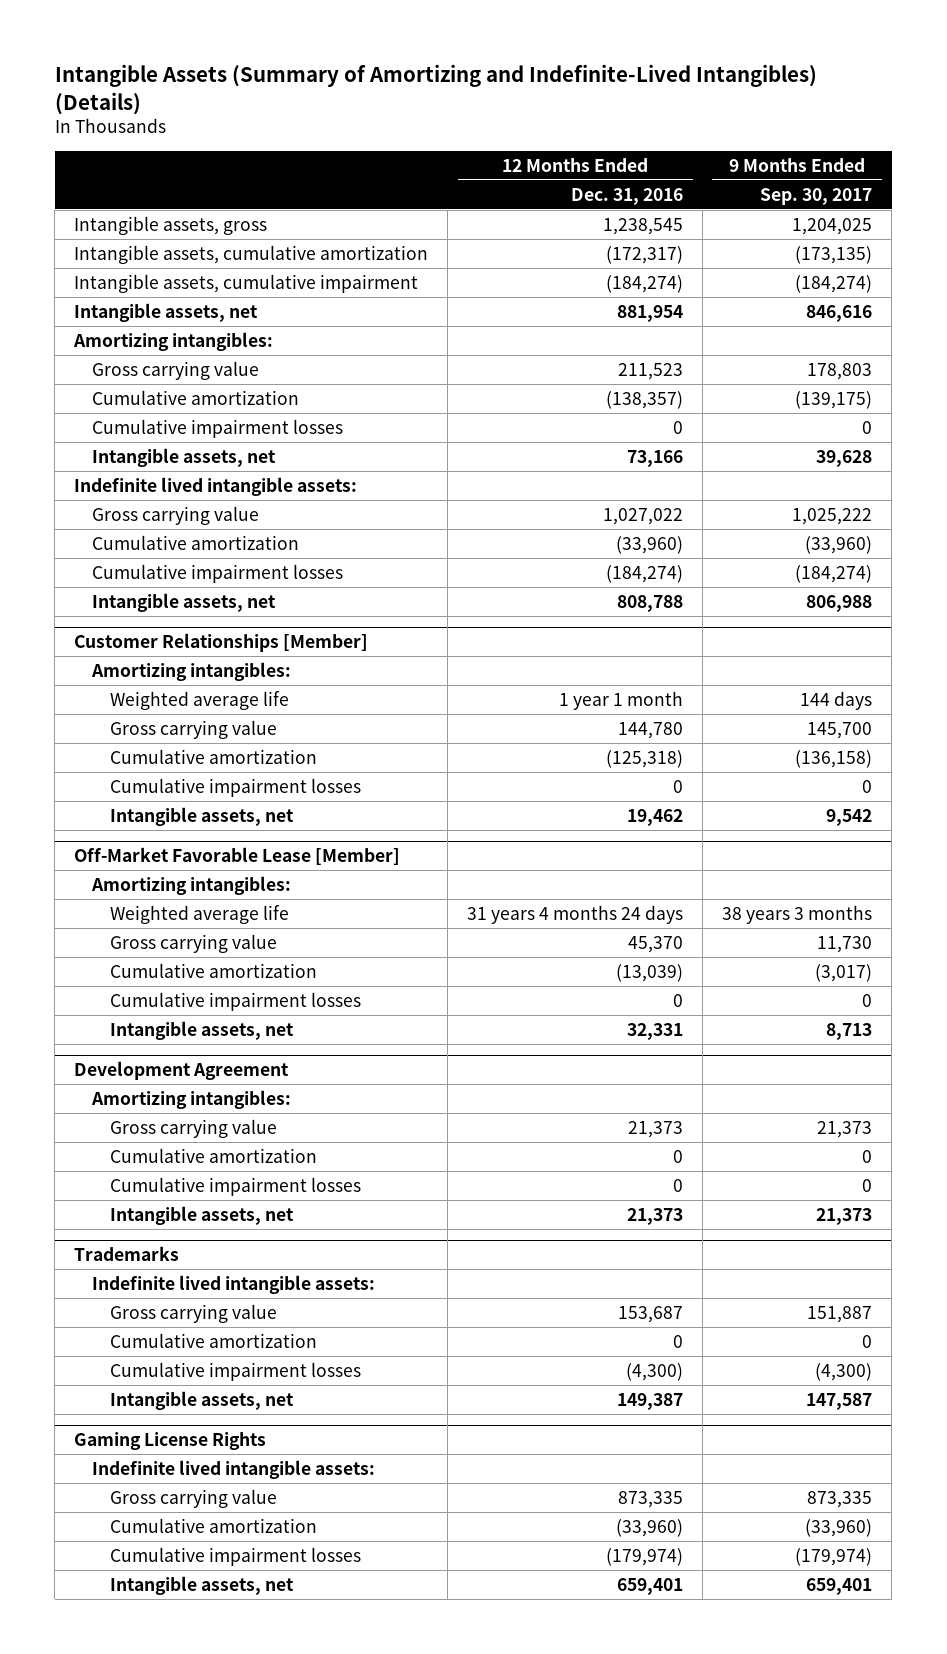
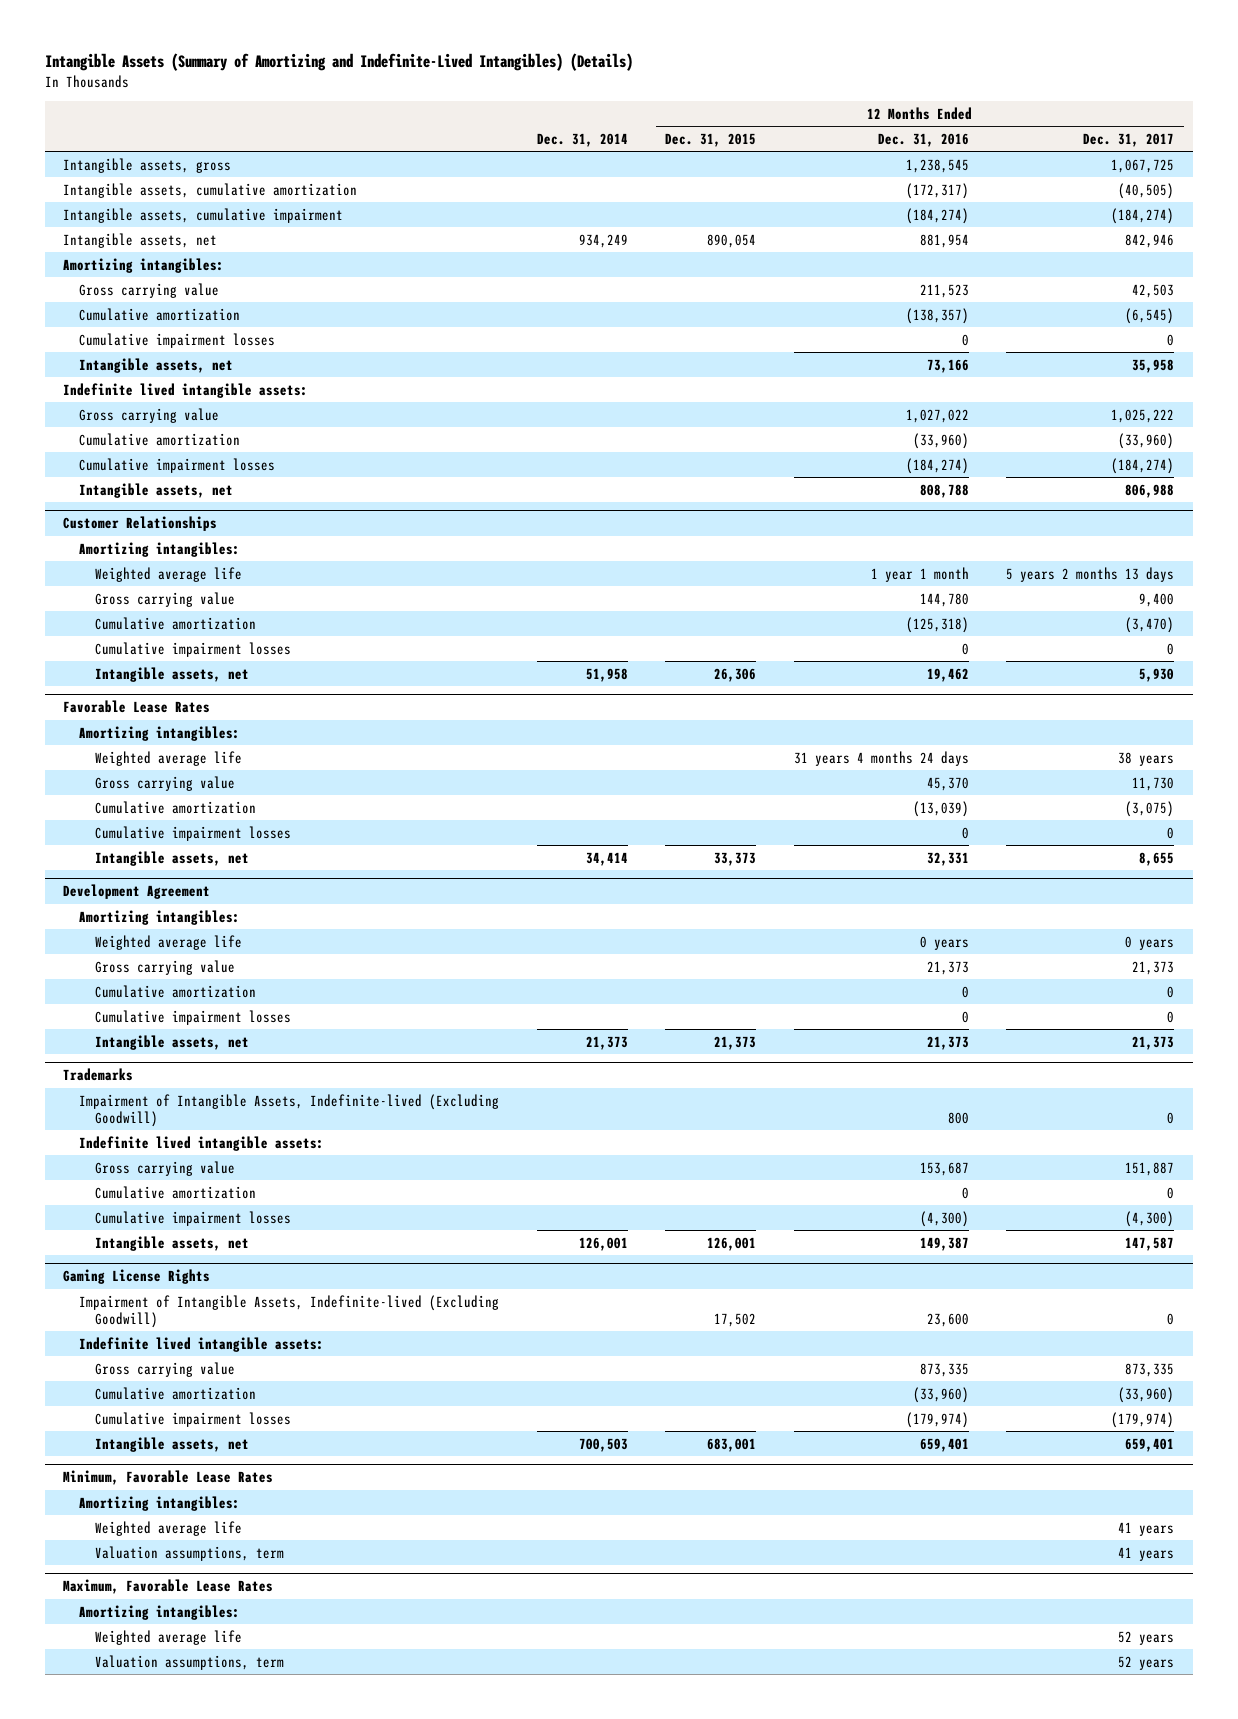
- | 12 Months Ended Dec. 31, 2016 | 9 Months Ended Sep. 30, 2017
+ | Dec. 31, 2014 | 12 Months Ended Dec. 31, 2015 | 12 Months Ended Dec. 31, 2016 | 12 Months Ended Dec. 31, 2017
- Customer Relationships [Member]
+ Customer Relationships
- Off-Market Favorable Lease [Member]
+ Favorable Lease Rates
@ Development Agreement
+ Weighted average life | | | 0 years | 0 years
@ Trademarks
+ Impairment of Intangible Assets, Indefinite-lived (Excluding Goodwill) | | | 800 | 0
@ Gaming License Rights
+ Impairment of Intangible Assets, Indefinite-lived (Excluding Goodwill) | | 17,502 | 23,600 | 0
+ Minimum, Favorable Lease Rates
+ Amortizing intangibles:
+ Weighted average life | | | | 41 years
+ Valuation assumptions, term | | | | 41 years
+ Maximum, Favorable Lease Rates
+ Amortizing intangibles:
+ Weighted average life | | | | 52 years
+ Valuation assumptions, term | | | | 52 years

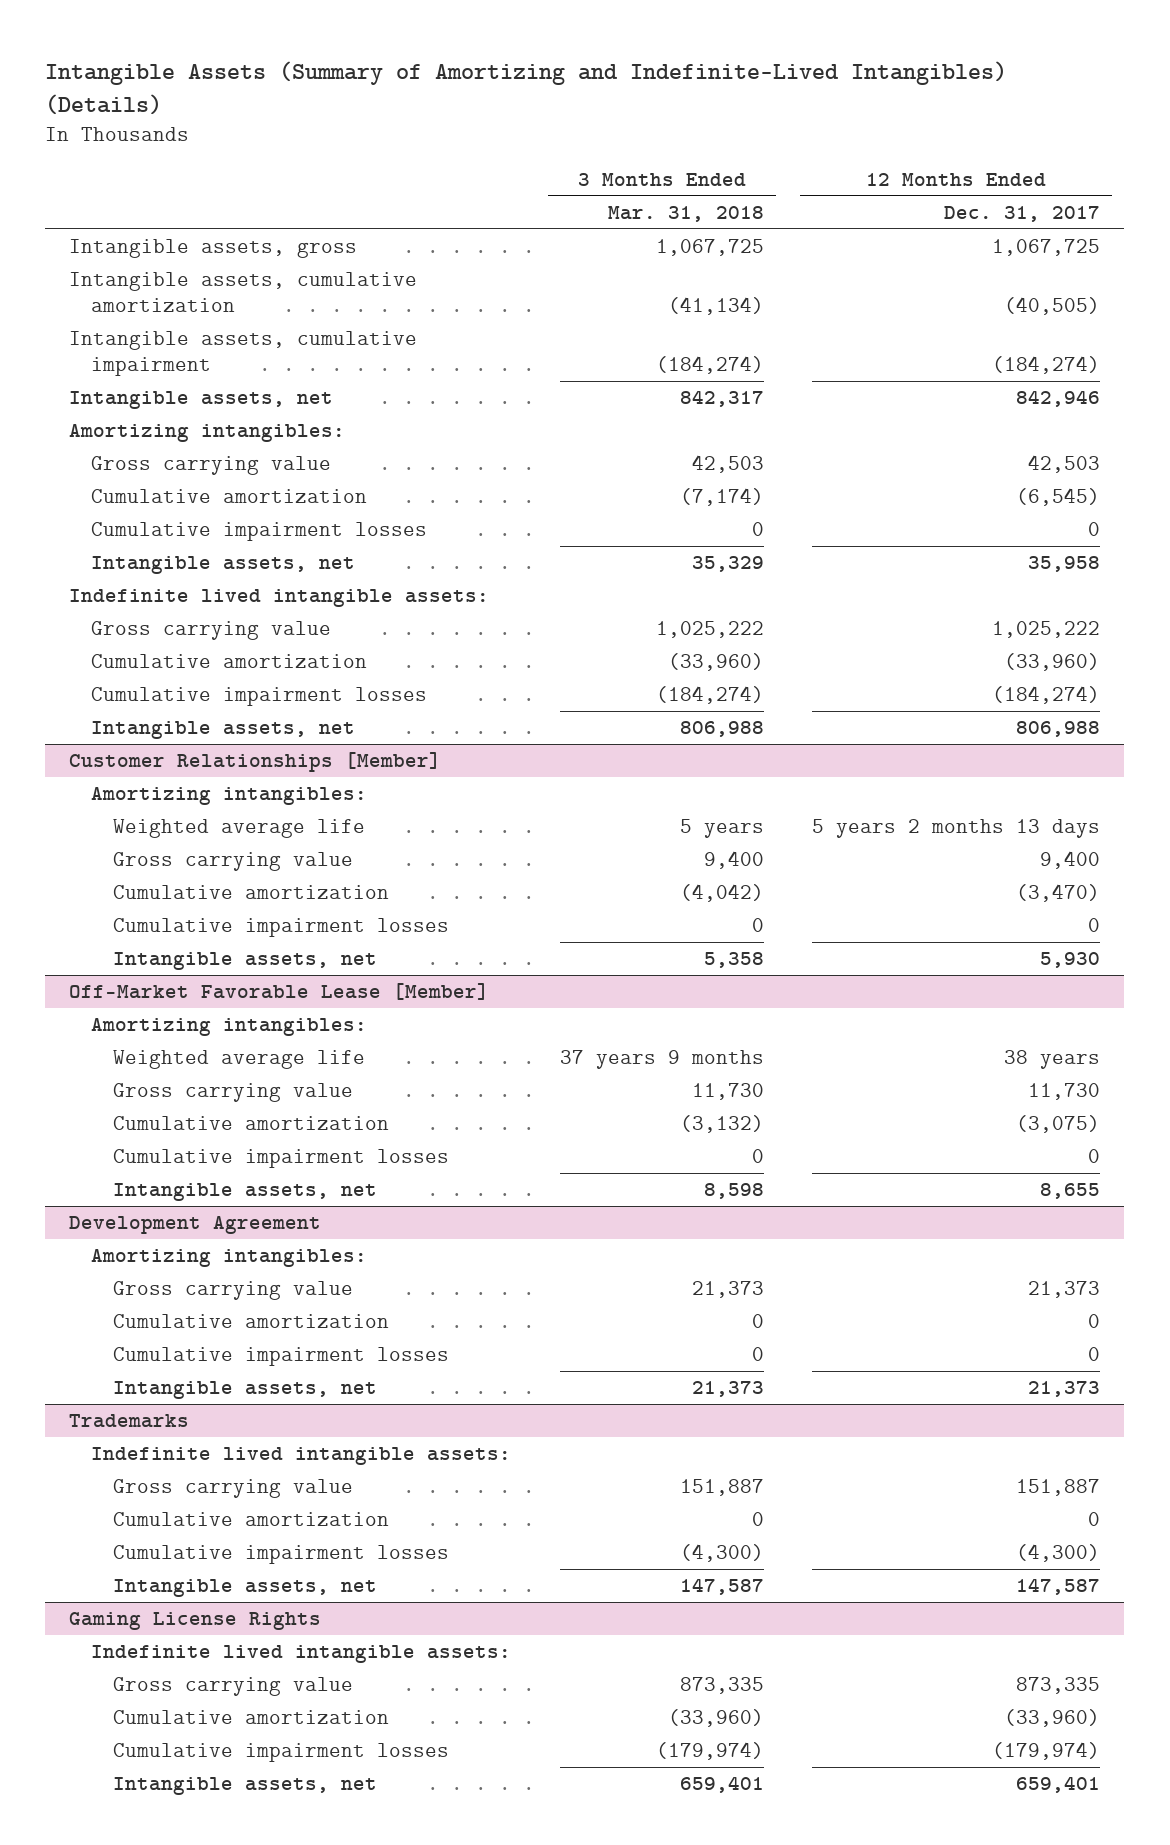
- | Dec. 31, 2014 | 12 Months Ended Dec. 31, 2015 | 12 Months Ended Dec. 31, 2016 | 12 Months Ended Dec. 31, 2017
+ | 3 Months Ended Mar. 31, 2018 | 12 Months Ended Dec. 31, 2017
- Customer Relationships
+ Customer Relationships [Member]
- Favorable Lease Rates
+ Off-Market Favorable Lease [Member]
@ Development Agreement
- Weighted average life | | | 0 years | 0 years
@ Trademarks
- Impairment of Intangible Assets, Indefinite-lived (Excluding Goodwill) | | | 800 | 0
@ Gaming License Rights
- Impairment of Intangible Assets, Indefinite-lived (Excluding Goodwill) | | 17,502 | 23,600 | 0
- Minimum, Favorable Lease Rates
- Amortizing intangibles:
- Weighted average life | | | | 41 years
- Valuation assumptions, term | | | | 41 years
- Maximum, Favorable Lease Rates
- Amortizing intangibles:
- Weighted average life | | | | 52 years
- Valuation assumptions, term | | | | 52 years

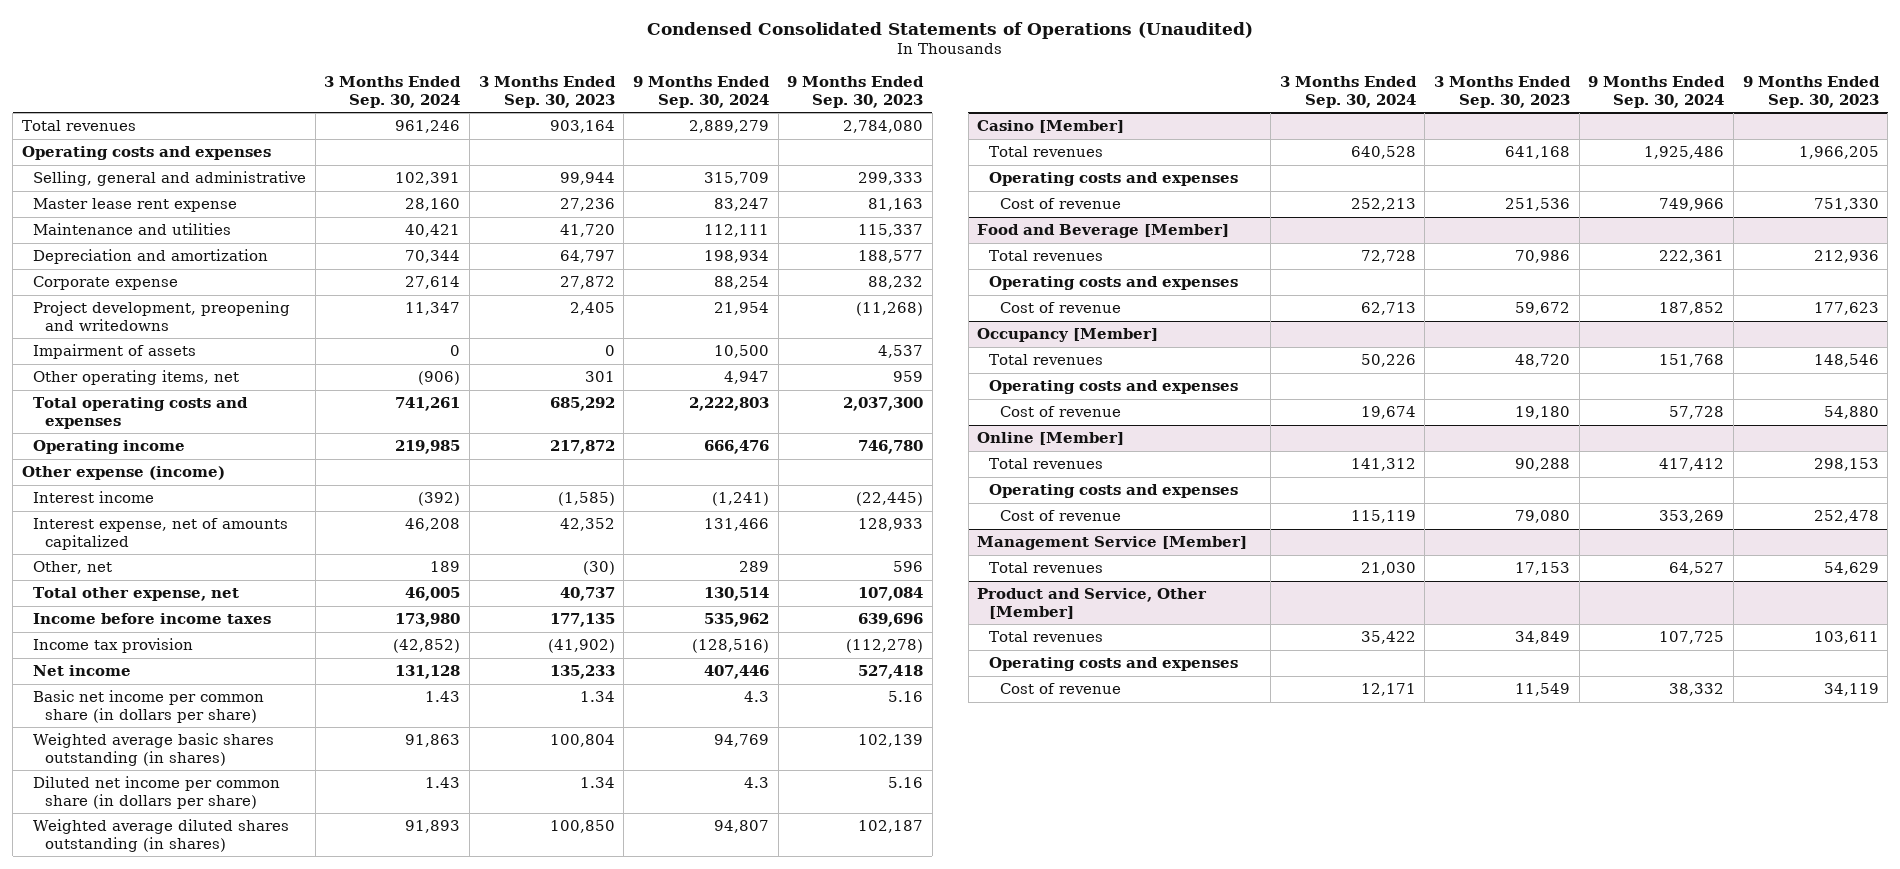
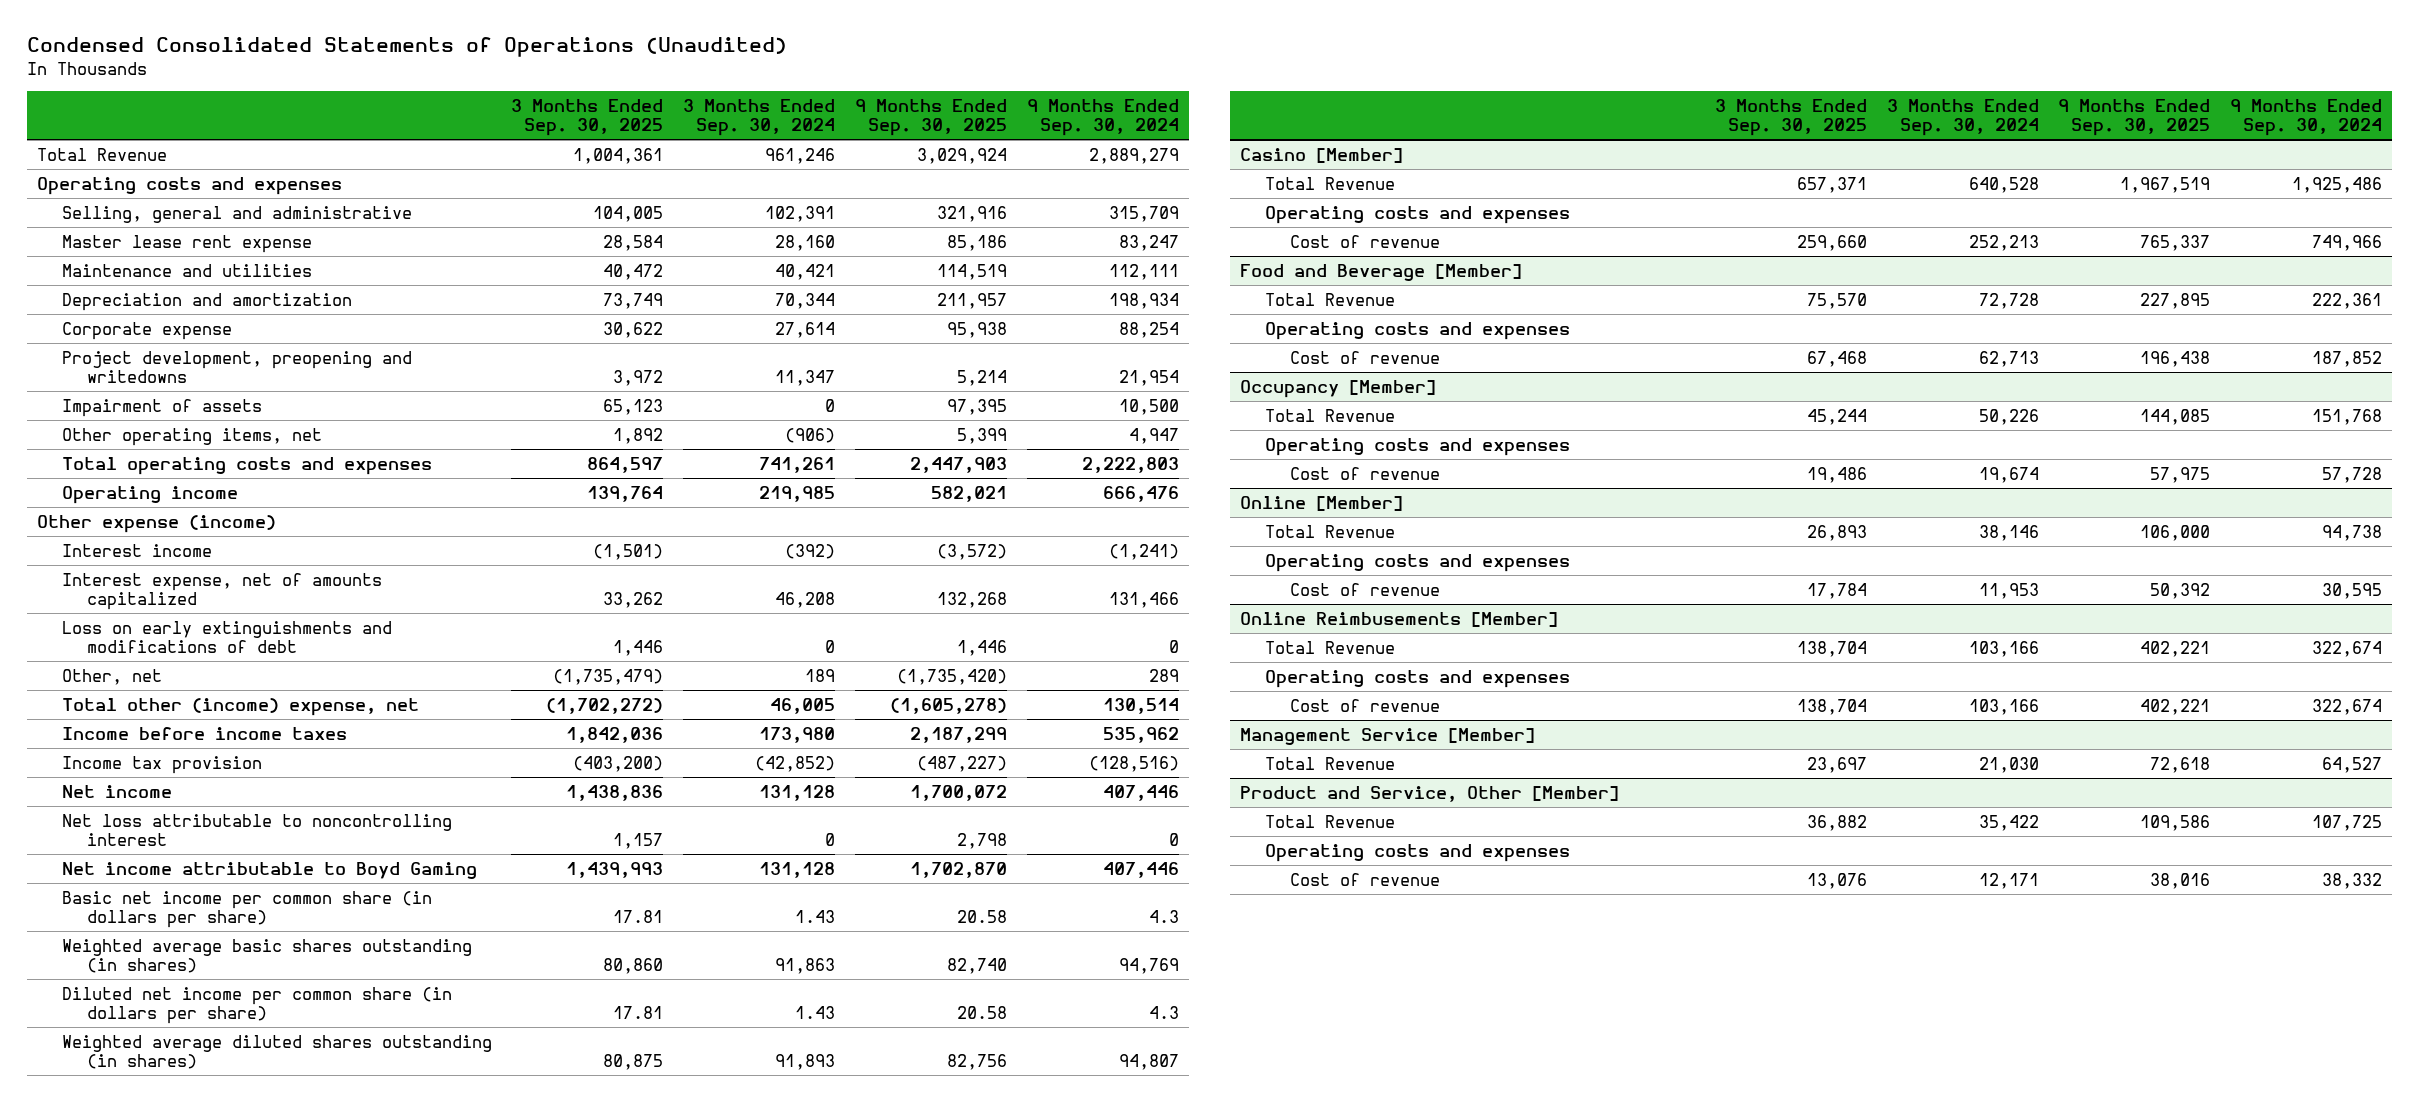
- | 3 Months Ended Sep. 30, 2024 | 3 Months Ended Sep. 30, 2023 | 9 Months Ended Sep. 30, 2024 | 9 Months Ended Sep. 30, 2023
+ | 3 Months Ended Sep. 30, 2025 | 3 Months Ended Sep. 30, 2024 | 9 Months Ended Sep. 30, 2025 | 9 Months Ended Sep. 30, 2024
- Total revenues | 961,246 | 903,164 | 2,889,279 | 2,784,080
+ Total Revenue | 1,004,361 | 961,246 | 3,029,924 | 2,889,279
+ Loss on early extinguishments and modifications of debt | 1,446 | 0 | 1,446 | 0
- Total other expense, net | 46,005 | 40,737 | 130,514 | 107,084
+ Total other (income) expense, net | (1,702,272) | 46,005 | (1,605,278) | 130,514
+ Net loss attributable to noncontrolling interest | 1,157 | 0 | 2,798 | 0
+ Net income attributable to Boyd Gaming | 1,439,993 | 131,128 | 1,702,870 | 407,446
@ Casino [Member]
- Total revenues | 640,528 | 641,168 | 1,925,486 | 1,966,205
+ Total Revenue | 657,371 | 640,528 | 1,967,519 | 1,925,486
@ Food and Beverage [Member]
- Total revenues | 72,728 | 70,986 | 222,361 | 212,936
+ Total Revenue | 75,570 | 72,728 | 227,895 | 222,361
@ Occupancy [Member]
- Total revenues | 50,226 | 48,720 | 151,768 | 148,546
+ Total Revenue | 45,244 | 50,226 | 144,085 | 151,768
@ Online [Member]
- Total revenues | 141,312 | 90,288 | 417,412 | 298,153
+ Total Revenue | 26,893 | 38,146 | 106,000 | 94,738
- Cost of revenue | 115,119 | 79,080 | 353,269 | 252,478
+ Cost of revenue | 17,784 | 11,953 | 50,392 | 30,595
+ Online Reimbusements [Member]
+ Total Revenue | 138,704 | 103,166 | 402,221 | 322,674
+ Operating costs and expenses
+ Cost of revenue | 138,704 | 103,166 | 402,221 | 322,674
@ Management Service [Member]
- Total revenues | 21,030 | 17,153 | 64,527 | 54,629
+ Total Revenue | 23,697 | 21,030 | 72,618 | 64,527
@ Product and Service, Other [Member]
- Total revenues | 35,422 | 34,849 | 107,725 | 103,611
+ Total Revenue | 36,882 | 35,422 | 109,586 | 107,725

